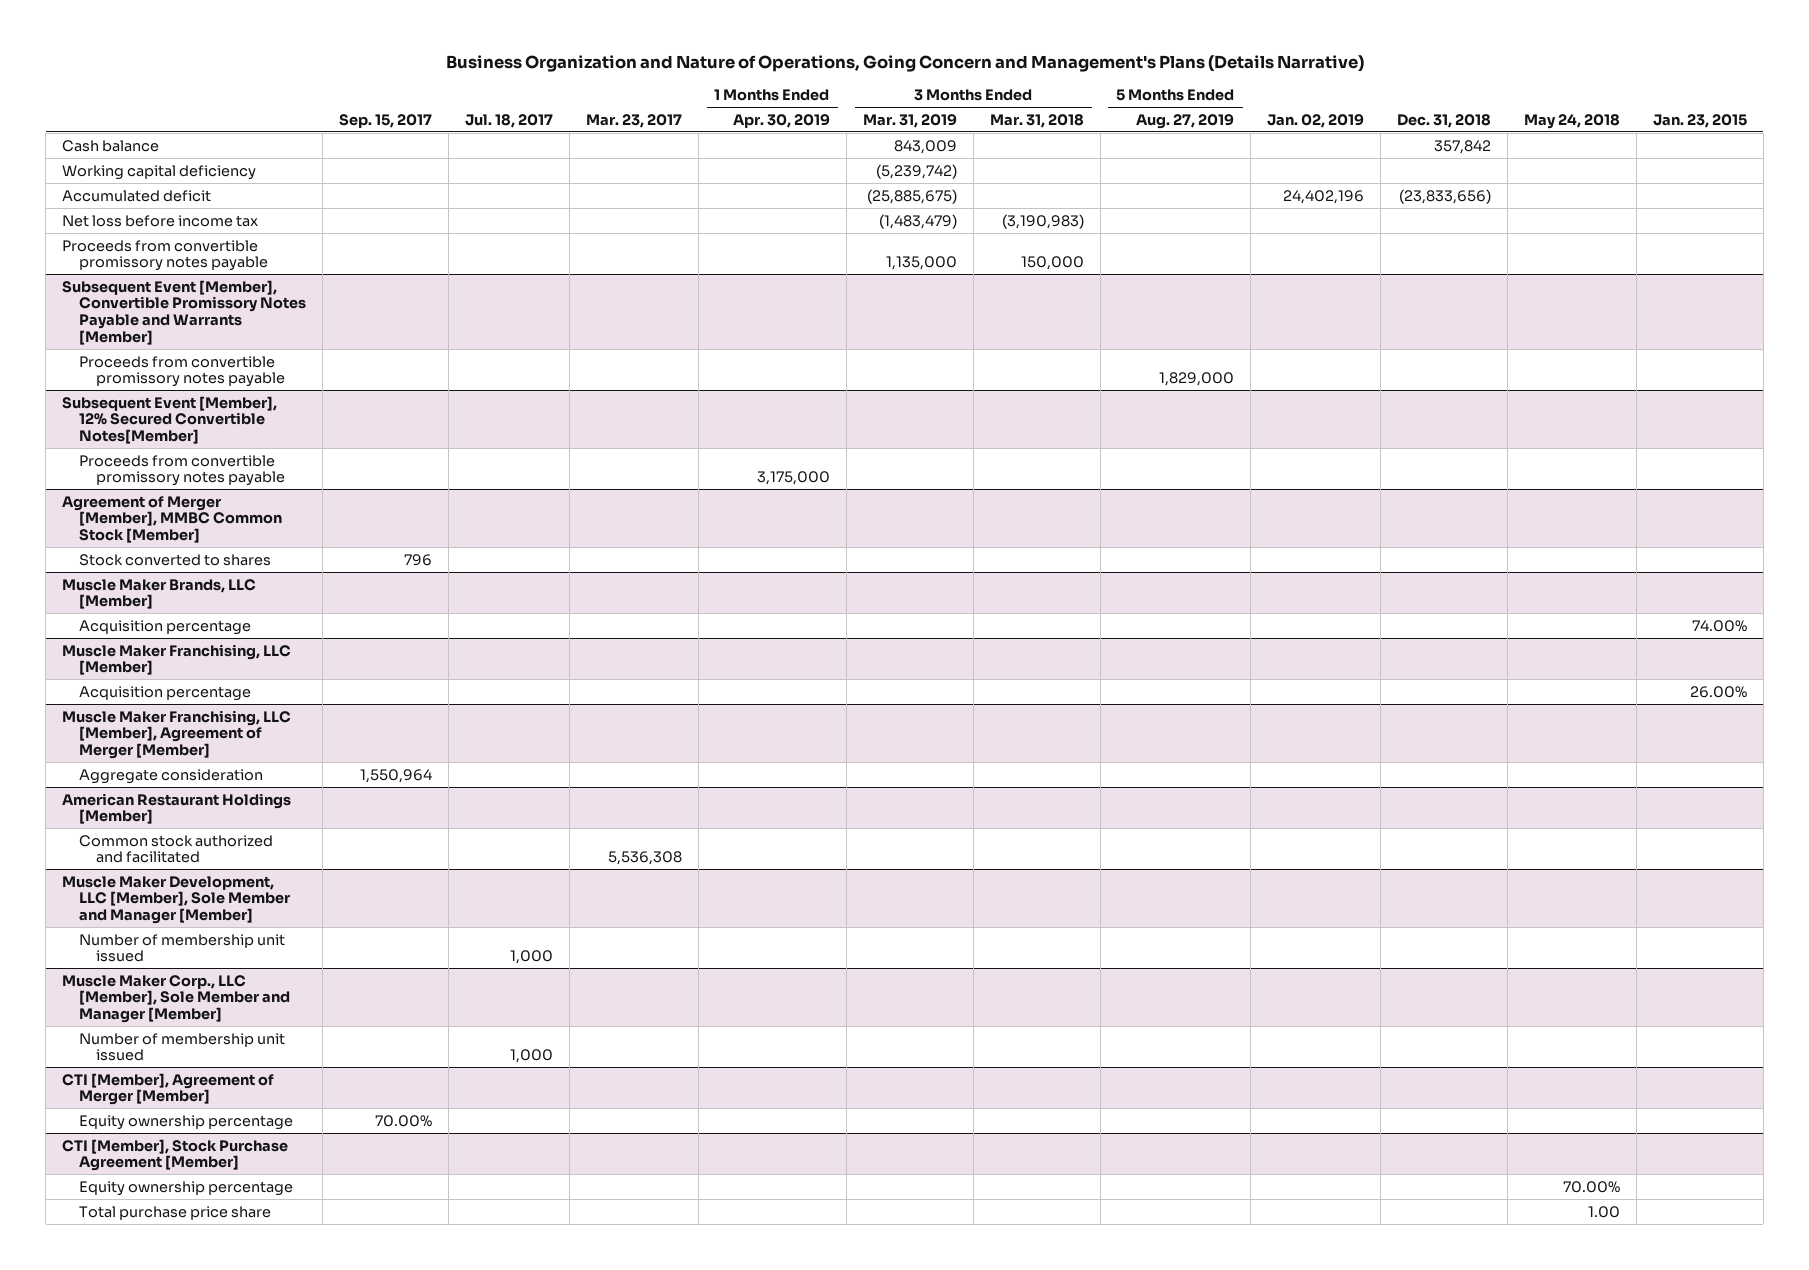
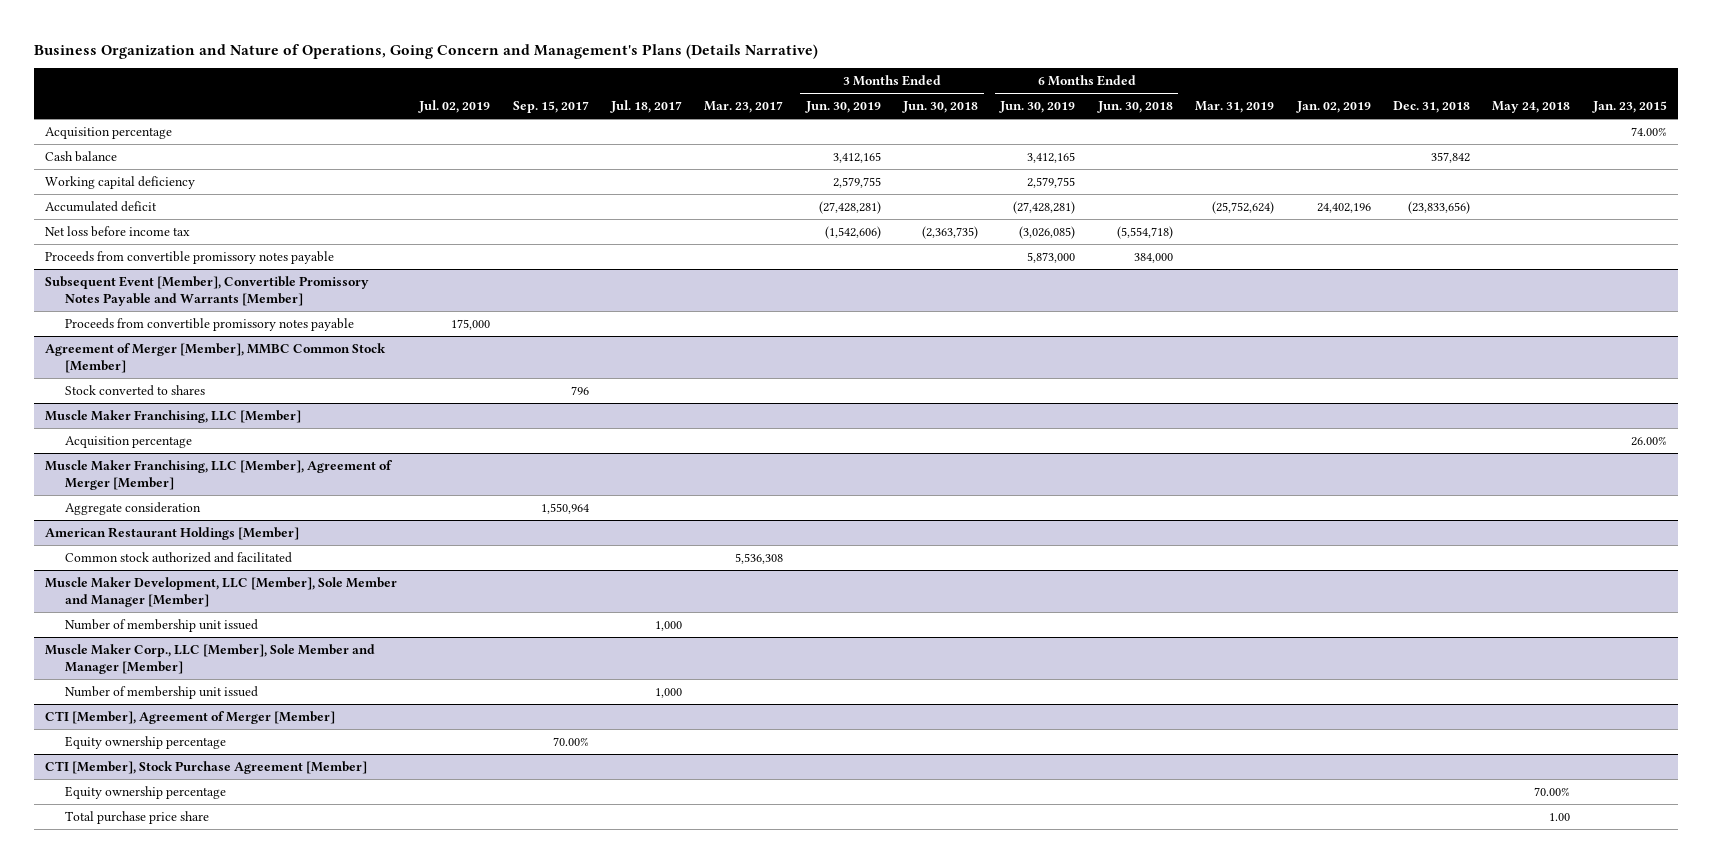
- | Sep. 15, 2017 | Jul. 18, 2017 | Mar. 23, 2017 | 1 Months Ended Apr. 30, 2019 | 3 Months Ended Mar. 31, 2019 | 3 Months Ended Mar. 31, 2018 | 5 Months Ended Aug. 27, 2019 | Jan. 02, 2019 | Dec. 31, 2018 | May 24, 2018 | Jan. 23, 2015
+ | Jul. 02, 2019 | Sep. 15, 2017 | Jul. 18, 2017 | Mar. 23, 2017 | 3 Months Ended Jun. 30, 2019 | 3 Months Ended Jun. 30, 2018 | 6 Months Ended Jun. 30, 2019 | 6 Months Ended Jun. 30, 2018 | Mar. 31, 2019 | Jan. 02, 2019 | Dec. 31, 2018 | May 24, 2018 | Jan. 23, 2015
+ Acquisition percentage | | | | | | | | | | | | | 74.00%
- Subsequent Event [Member], 12% Secured Convertible Notes[Member]
- Proceeds from convertible promissory notes payable | | | | 3,175,000 | | | | | | |
- Muscle Maker Brands, LLC [Member]
- Acquisition percentage | | | | | | | | | | | 74.00%

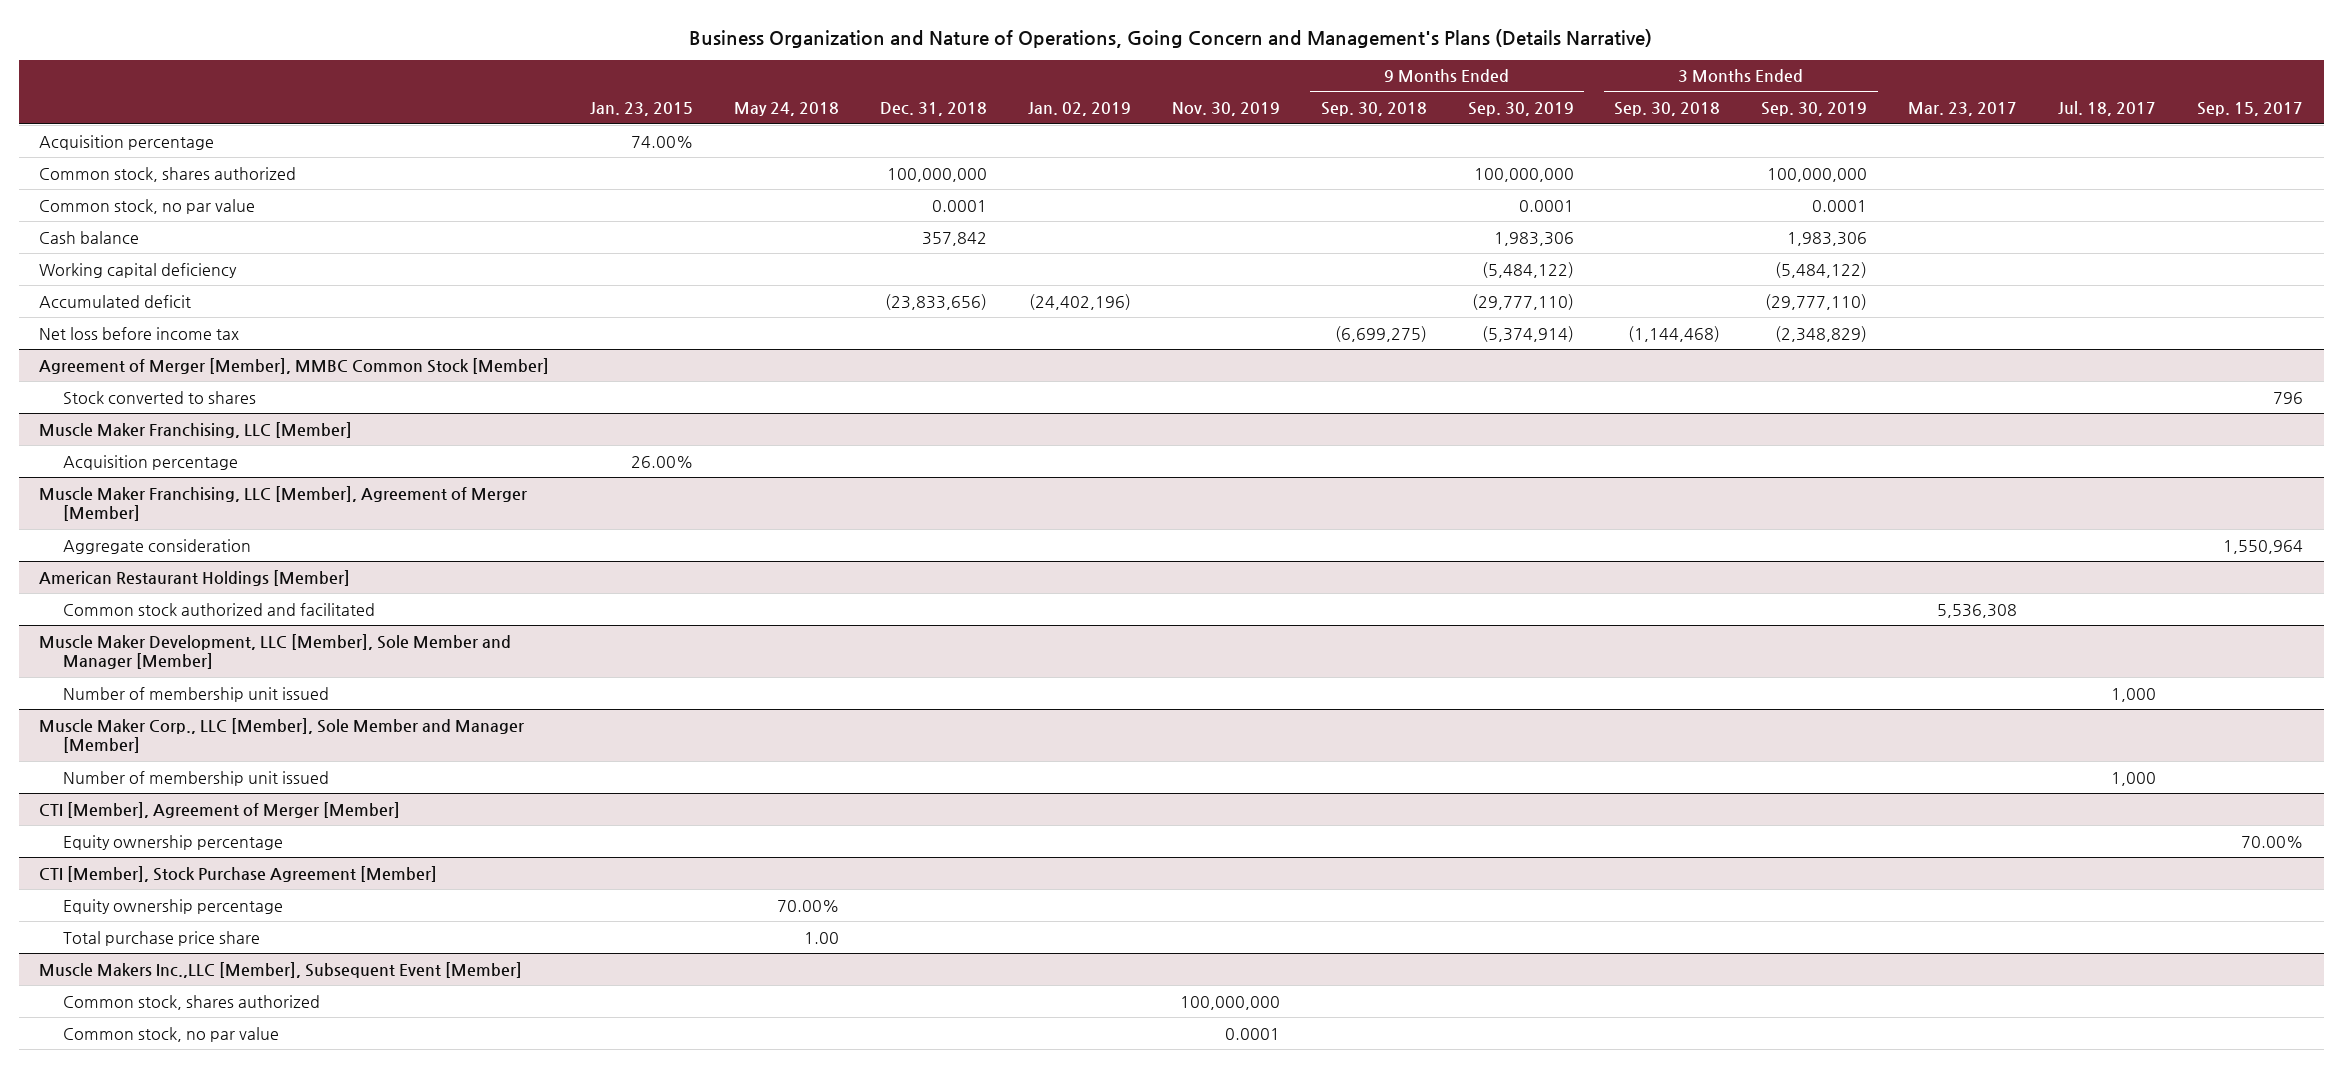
- | Jul. 02, 2019 | Sep. 15, 2017 | Jul. 18, 2017 | Mar. 23, 2017 | 3 Months Ended Jun. 30, 2019 | 3 Months Ended Jun. 30, 2018 | 6 Months Ended Jun. 30, 2019 | 6 Months Ended Jun. 30, 2018 | Mar. 31, 2019 | Jan. 02, 2019 | Dec. 31, 2018 | May 24, 2018 | Jan. 23, 2015
+ | Jan. 23, 2015 | May 24, 2018 | Dec. 31, 2018 | Jan. 02, 2019 | Nov. 30, 2019 | 9 Months Ended Sep. 30, 2018 | 9 Months Ended Sep. 30, 2019 | 3 Months Ended Sep. 30, 2018 | 3 Months Ended Sep. 30, 2019 | Mar. 23, 2017 | Jul. 18, 2017 | Sep. 15, 2017
+ Common stock, shares authorized | | | 100,000,000 | | | | 100,000,000 | | 100,000,000 | | |
+ Common stock, no par value | | | 0.0001 | | | | 0.0001 | | 0.0001 | | |
- Accumulated deficit | | | | | (27,428,281) | | (27,428,281) | | (25,752,624) | 24,402,196 | (23,833,656) | |
+ Accumulated deficit | | | (23,833,656) | (24,402,196) | | | (29,777,110) | | (29,777,110) | | |
- Proceeds from convertible promissory notes payable | | | | | | | 5,873,000 | 384,000 | | | | |
- Subsequent Event [Member], Convertible Promissory Notes Payable and Warrants [Member]
- Proceeds from convertible promissory notes payable | 175,000 | | | | | | | | | | | |
+ Muscle Makers Inc.,LLC [Member], Subsequent Event [Member]
+ Common stock, shares authorized | | | | | 100,000,000 | | | | | | |
+ Common stock, no par value | | | | | 0.0001 | | | | | | |

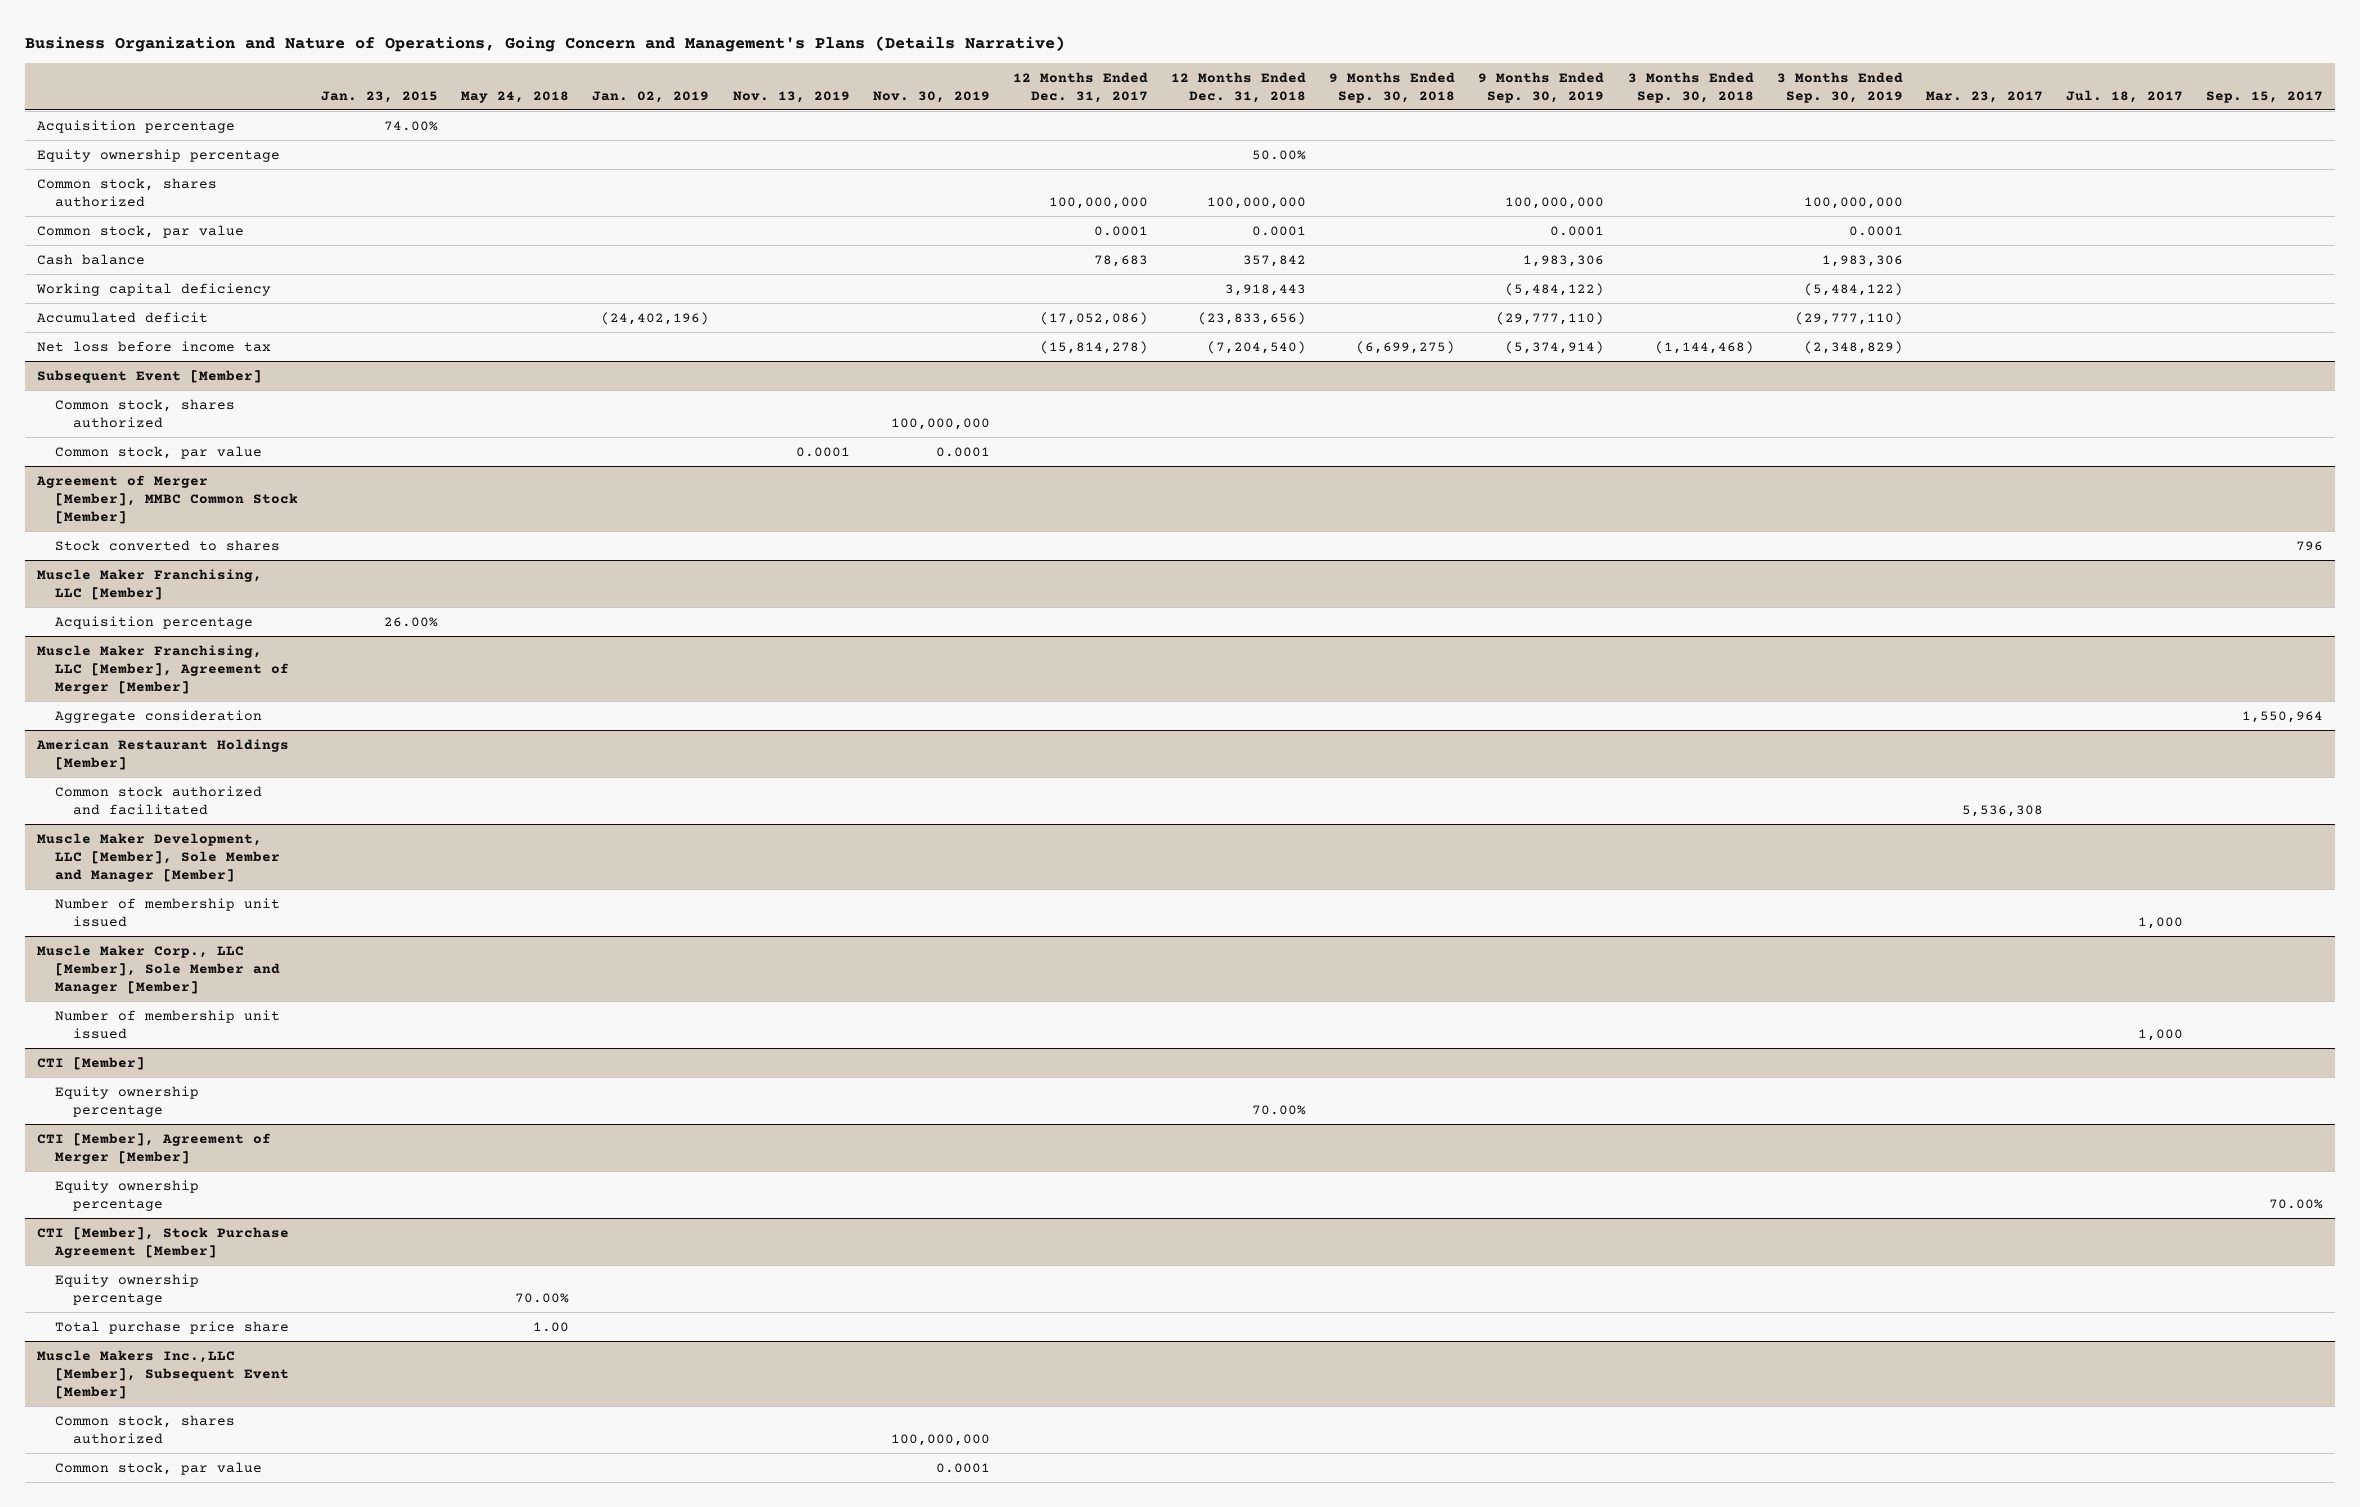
- | Jan. 23, 2015 | May 24, 2018 | Dec. 31, 2018 | Jan. 02, 2019 | Nov. 30, 2019 | 9 Months Ended Sep. 30, 2018 | 9 Months Ended Sep. 30, 2019 | 3 Months Ended Sep. 30, 2018 | 3 Months Ended Sep. 30, 2019 | Mar. 23, 2017 | Jul. 18, 2017 | Sep. 15, 2017
+ | Jan. 23, 2015 | May 24, 2018 | Jan. 02, 2019 | Nov. 13, 2019 | Nov. 30, 2019 | 12 Months Ended Dec. 31, 2017 | 12 Months Ended Dec. 31, 2018 | 9 Months Ended Sep. 30, 2018 | 9 Months Ended Sep. 30, 2019 | 3 Months Ended Sep. 30, 2018 | 3 Months Ended Sep. 30, 2019 | Mar. 23, 2017 | Jul. 18, 2017 | Sep. 15, 2017
+ Equity ownership percentage | | | | | | | 50.00% | | | | | | |
- Common stock, no par value | | | 0.0001 | | | | 0.0001 | | 0.0001 | | |
+ Common stock, par value | | | | | | 0.0001 | 0.0001 | | 0.0001 | | 0.0001 | | |
+ Subsequent Event [Member]
+ Common stock, shares authorized | | | | | 100,000,000 | | | | | | | | |
+ Common stock, par value | | | | 0.0001 | 0.0001 | | | | | | | | |
+ CTI [Member]
+ Equity ownership percentage | | | | | | | 70.00% | | | | | | |
@ Muscle Makers Inc.,LLC [Member], Subsequent Event [Member]
- Common stock, no par value | | | | | 0.0001 | | | | | | |
+ Common stock, par value | | | | | 0.0001 | | | | | | | | |

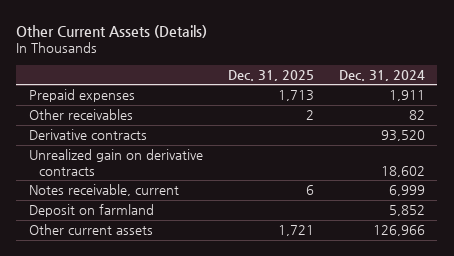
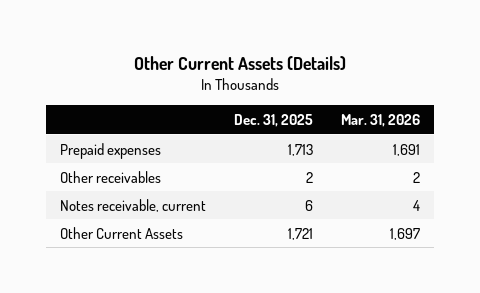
- | Dec. 31, 2025 | Dec. 31, 2024
+ | Dec. 31, 2025 | Mar. 31, 2026
- Derivative contracts | | 93,520
- Unrealized gain on derivative contracts | | 18,602
- Deposit on farmland | | 5,852
- Other current assets | 1,721 | 126,966
+ Other Current Assets | 1,721 | 1,697

